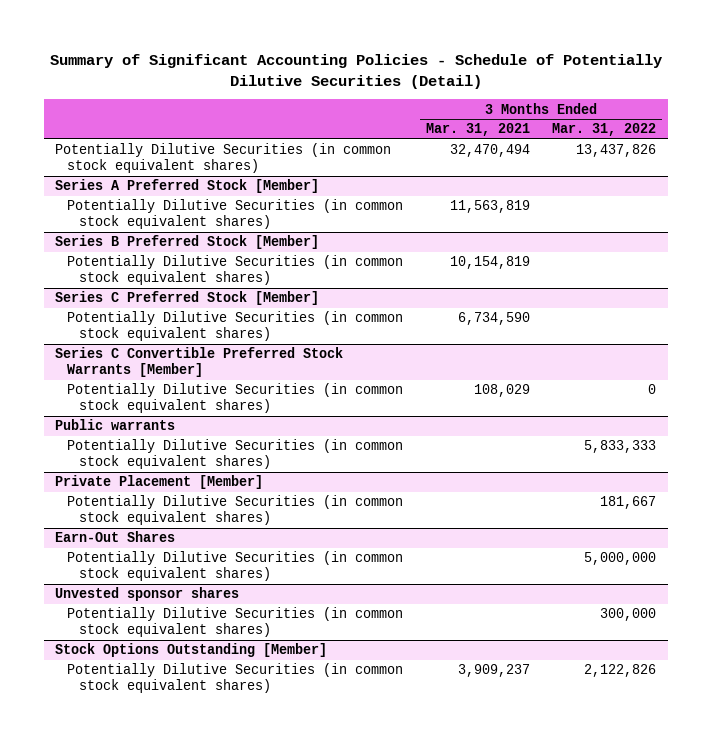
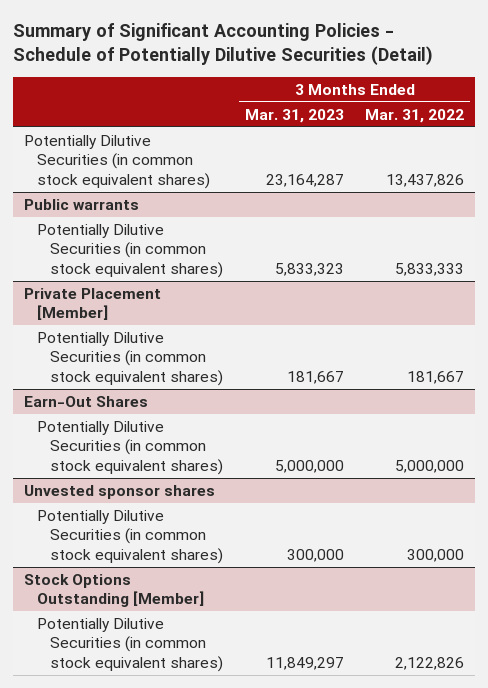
- | 3 Months Ended Mar. 31, 2021 | 3 Months Ended Mar. 31, 2022
+ | 3 Months Ended Mar. 31, 2023 | 3 Months Ended Mar. 31, 2022
- Series A Preferred Stock [Member]
- Potentially Dilutive Securities (in common stock equivalent shares) | 11,563,819 |
- Series B Preferred Stock [Member]
- Potentially Dilutive Securities (in common stock equivalent shares) | 10,154,819 |
- Series C Preferred Stock [Member]
- Potentially Dilutive Securities (in common stock equivalent shares) | 6,734,590 |
- Series C Convertible Preferred Stock Warrants [Member]
- Potentially Dilutive Securities (in common stock equivalent shares) | 108,029 | 0

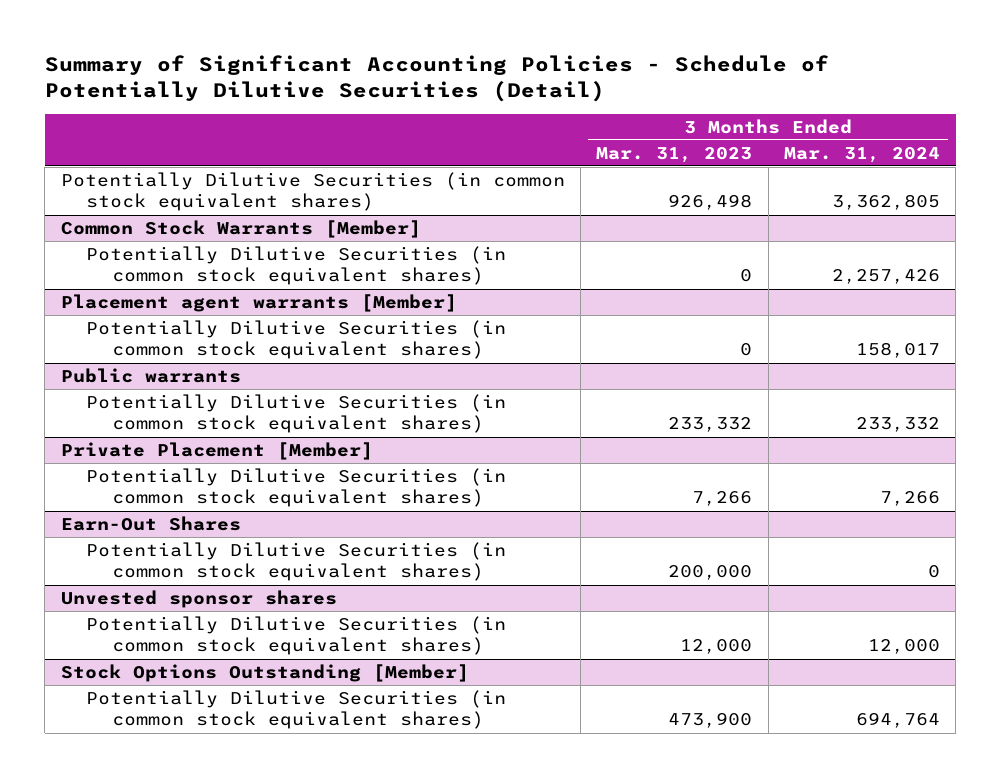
- | 3 Months Ended Mar. 31, 2023 | 3 Months Ended Mar. 31, 2022
+ | 3 Months Ended Mar. 31, 2023 | 3 Months Ended Mar. 31, 2024
- Potentially Dilutive Securities (in common stock equivalent shares) | 23,164,287 | 13,437,826
+ Potentially Dilutive Securities (in common stock equivalent shares) | 926,498 | 3,362,805
+ Common Stock Warrants [Member]
+ Potentially Dilutive Securities (in common stock equivalent shares) | 0 | 2,257,426
+ Placement agent warrants [Member]
+ Potentially Dilutive Securities (in common stock equivalent shares) | 0 | 158,017
@ Public warrants
- Potentially Dilutive Securities (in common stock equivalent shares) | 5,833,323 | 5,833,333
+ Potentially Dilutive Securities (in common stock equivalent shares) | 233,332 | 233,332
@ Private Placement [Member]
- Potentially Dilutive Securities (in common stock equivalent shares) | 181,667 | 181,667
+ Potentially Dilutive Securities (in common stock equivalent shares) | 7,266 | 7,266
@ Earn-Out Shares
- Potentially Dilutive Securities (in common stock equivalent shares) | 5,000,000 | 5,000,000
+ Potentially Dilutive Securities (in common stock equivalent shares) | 200,000 | 0
@ Unvested sponsor shares
- Potentially Dilutive Securities (in common stock equivalent shares) | 300,000 | 300,000
+ Potentially Dilutive Securities (in common stock equivalent shares) | 12,000 | 12,000
@ Stock Options Outstanding [Member]
- Potentially Dilutive Securities (in common stock equivalent shares) | 11,849,297 | 2,122,826
+ Potentially Dilutive Securities (in common stock equivalent shares) | 473,900 | 694,764

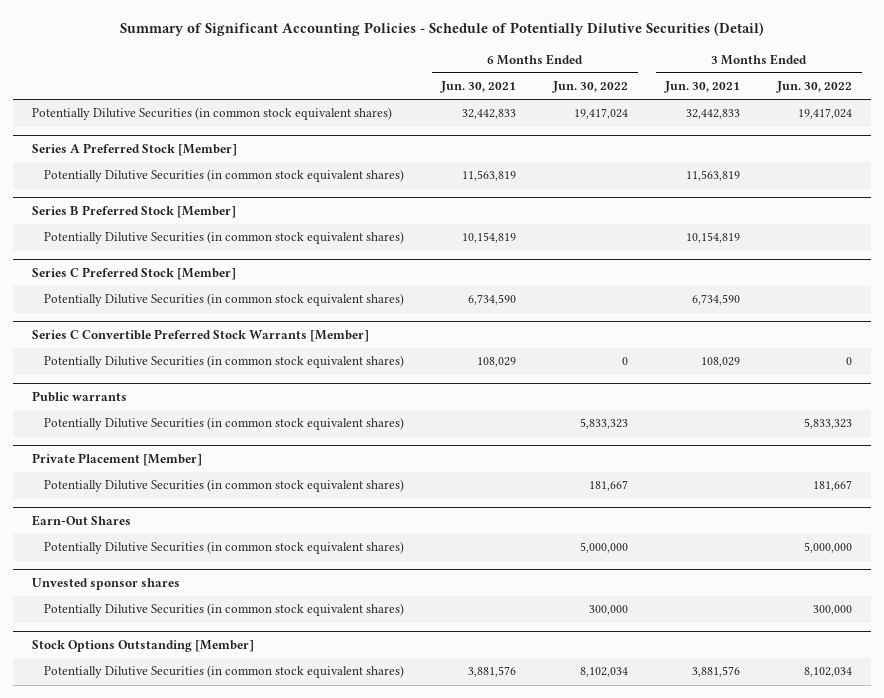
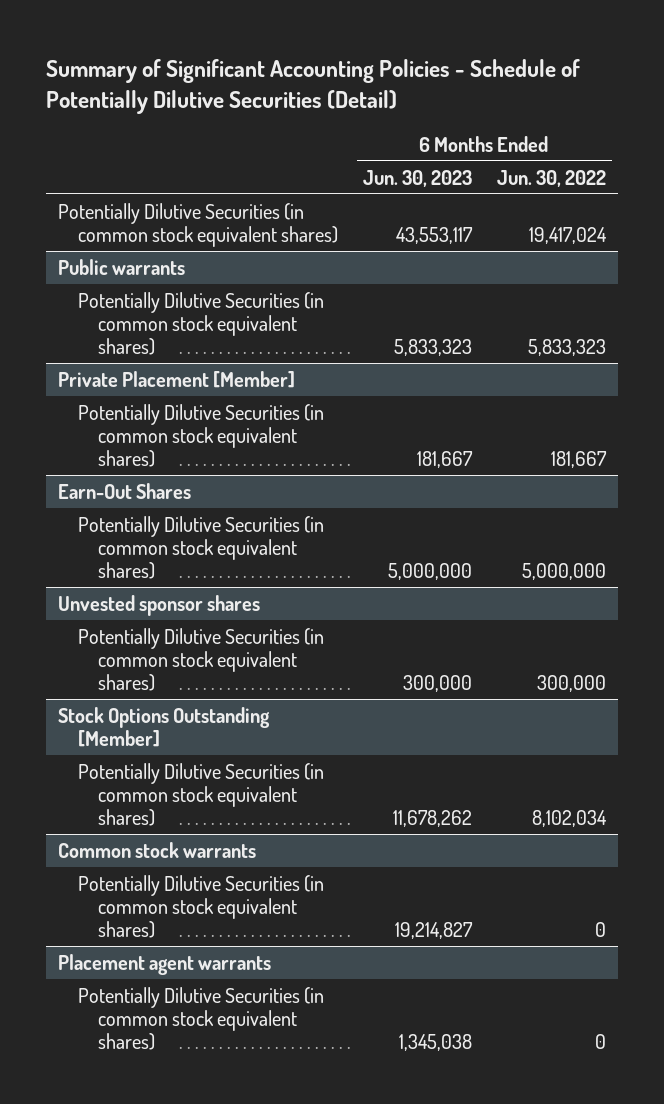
- | 6 Months Ended Jun. 30, 2021 | 6 Months Ended Jun. 30, 2022 | 3 Months Ended Jun. 30, 2021 | 3 Months Ended Jun. 30, 2022
+ | 6 Months Ended Jun. 30, 2023 | 6 Months Ended Jun. 30, 2022
- Series A Preferred Stock [Member]
- Potentially Dilutive Securities (in common stock equivalent shares) | 11,563,819 | | 11,563,819 |
- Series B Preferred Stock [Member]
- Potentially Dilutive Securities (in common stock equivalent shares) | 10,154,819 | | 10,154,819 |
- Series C Preferred Stock [Member]
- Potentially Dilutive Securities (in common stock equivalent shares) | 6,734,590 | | 6,734,590 |
- Series C Convertible Preferred Stock Warrants [Member]
- Potentially Dilutive Securities (in common stock equivalent shares) | 108,029 | 0 | 108,029 | 0
+ Common stock warrants
+ Potentially Dilutive Securities (in common stock equivalent shares) | 19,214,827 | 0
+ Placement agent warrants
+ Potentially Dilutive Securities (in common stock equivalent shares) | 1,345,038 | 0

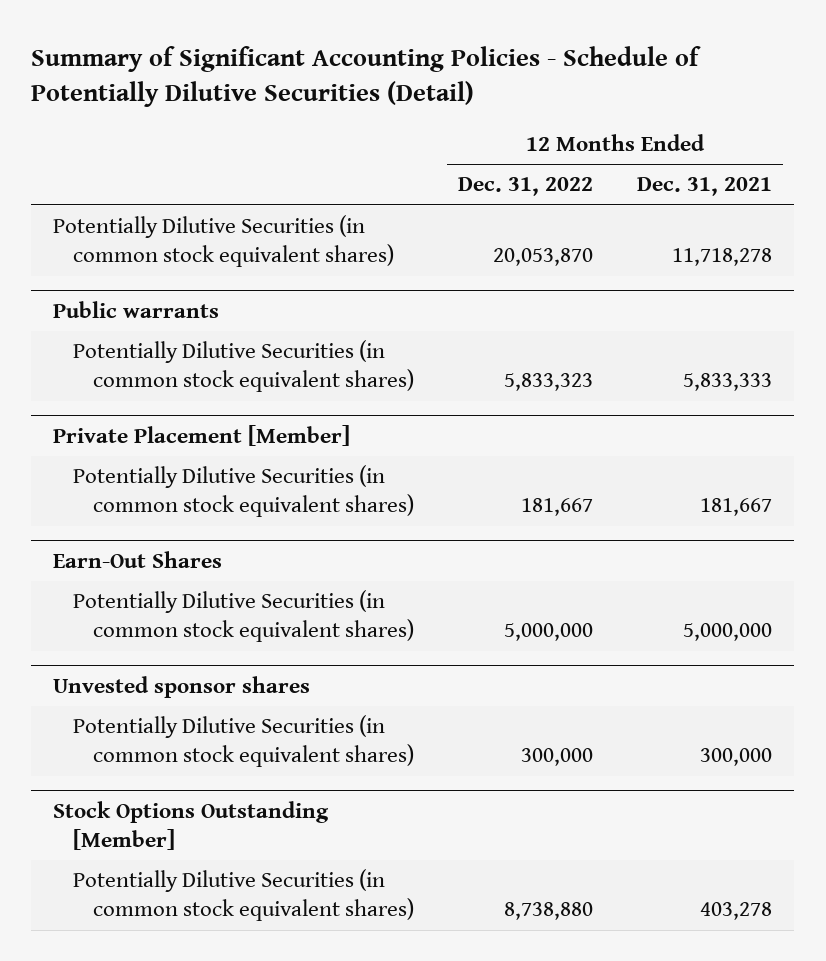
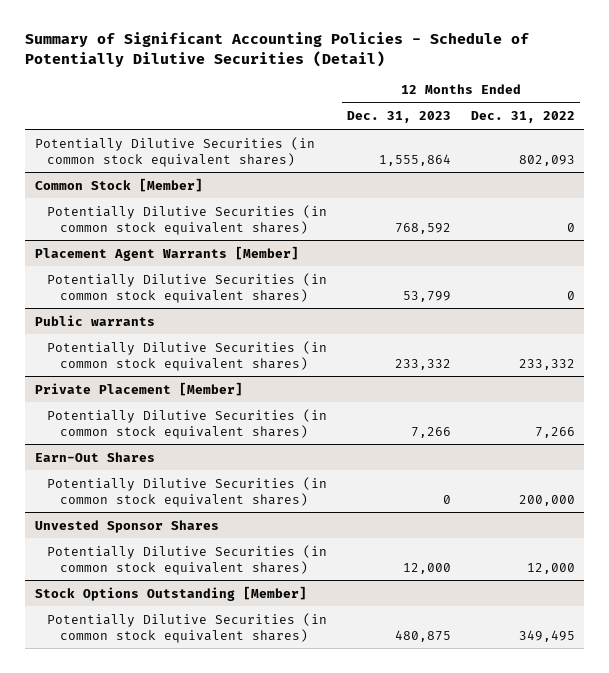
- | 12 Months Ended Dec. 31, 2022 | 12 Months Ended Dec. 31, 2021
+ | 12 Months Ended Dec. 31, 2023 | 12 Months Ended Dec. 31, 2022
- Potentially Dilutive Securities (in common stock equivalent shares) | 20,053,870 | 11,718,278
+ Potentially Dilutive Securities (in common stock equivalent shares) | 1,555,864 | 802,093
+ Common Stock [Member]
+ Potentially Dilutive Securities (in common stock equivalent shares) | 768,592 | 0
+ Placement Agent Warrants [Member]
+ Potentially Dilutive Securities (in common stock equivalent shares) | 53,799 | 0
@ Public warrants
- Potentially Dilutive Securities (in common stock equivalent shares) | 5,833,323 | 5,833,333
+ Potentially Dilutive Securities (in common stock equivalent shares) | 233,332 | 233,332
@ Private Placement [Member]
- Potentially Dilutive Securities (in common stock equivalent shares) | 181,667 | 181,667
+ Potentially Dilutive Securities (in common stock equivalent shares) | 7,266 | 7,266
@ Earn-Out Shares
- Potentially Dilutive Securities (in common stock equivalent shares) | 5,000,000 | 5,000,000
- Unvested sponsor shares
- Potentially Dilutive Securities (in common stock equivalent shares) | 300,000 | 300,000
@ Earn-Out Shares
+ Potentially Dilutive Securities (in common stock equivalent shares) | 0 | 200,000
+ Unvested Sponsor Shares
+ Potentially Dilutive Securities (in common stock equivalent shares) | 12,000 | 12,000
@ Stock Options Outstanding [Member]
- Potentially Dilutive Securities (in common stock equivalent shares) | 8,738,880 | 403,278
+ Potentially Dilutive Securities (in common stock equivalent shares) | 480,875 | 349,495

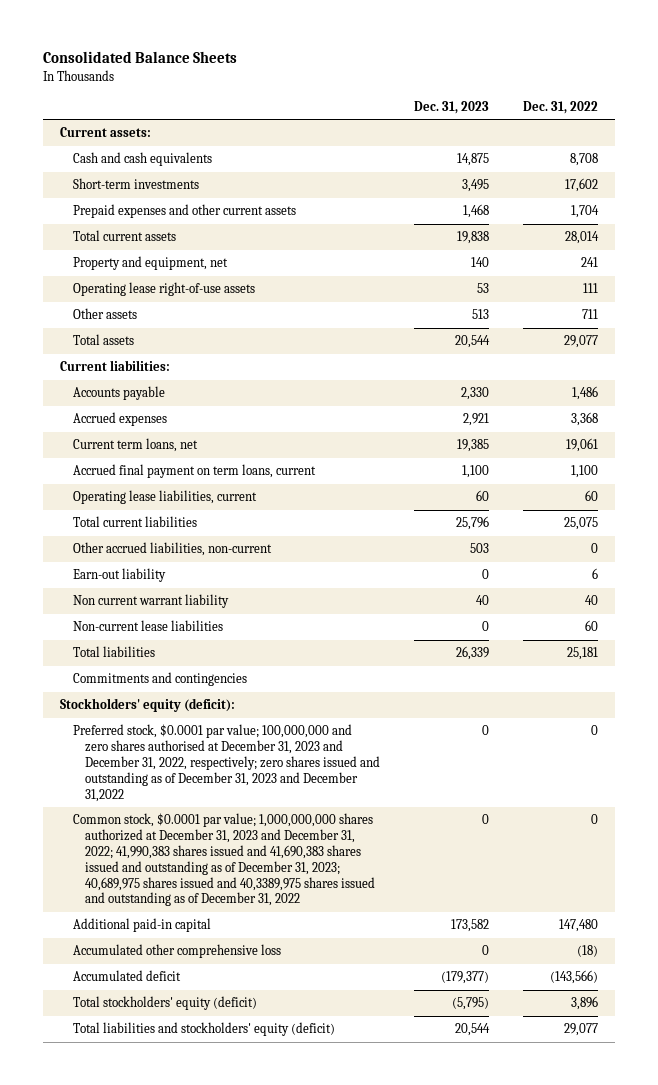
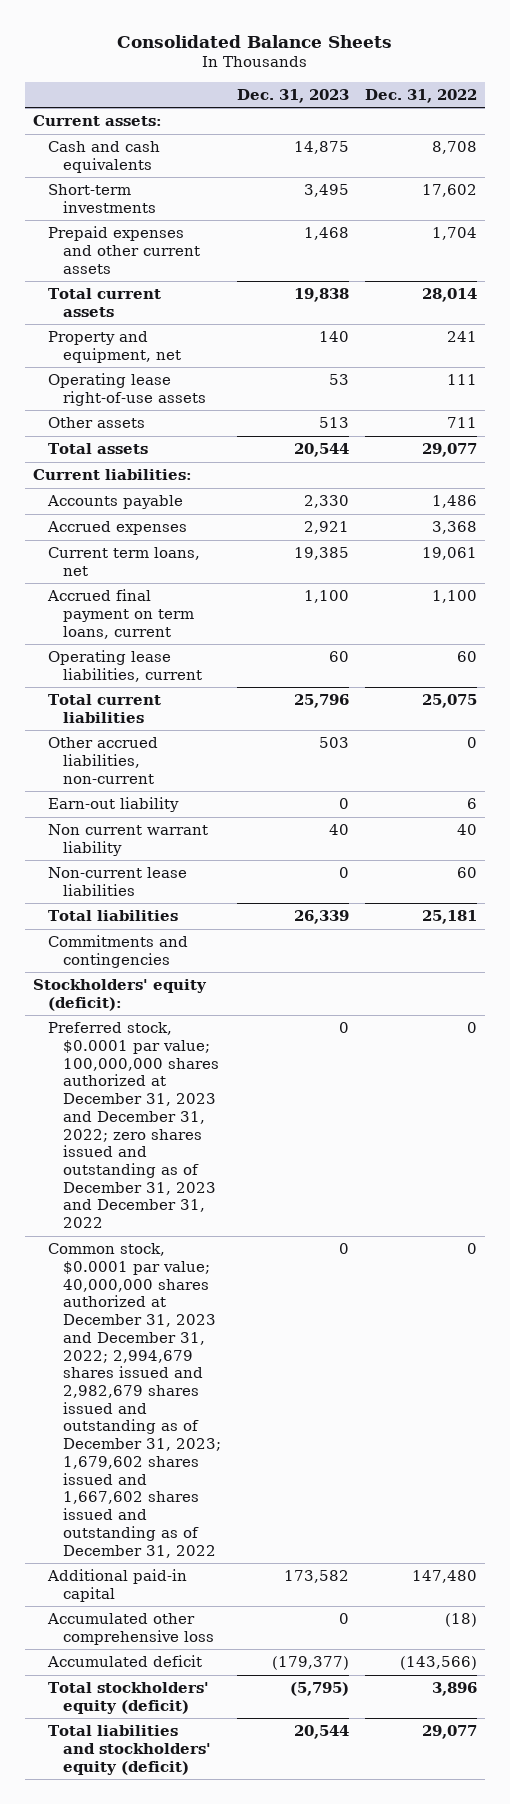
- Preferred stock, $0.0001 par value; 100,000,000 and zero shares authorised at December 31, 2023 and December 31, 2022, respectively; zero shares issued and outstanding as of December 31, 2023 and December 31,2022 | 0 | 0
- Common stock, $0.0001 par value; 1,000,000,000 shares authorized at December 31, 2023 and December 31, 2022; 41,990,383 shares issued and 41,690,383 shares issued and outstanding as of December 31, 2023; 40,689,975 shares issued and 40,3389,975 shares issued and outstanding as of December 31, 2022 | 0 | 0
+ Preferred stock, $0.0001 par value; 100,000,000 shares authorized at December 31, 2023 and December 31, 2022; zero shares issued and outstanding as of December 31, 2023 and December 31, 2022 | 0 | 0
+ Common stock, $0.0001 par value; 40,000,000 shares authorized at December 31, 2023 and December 31, 2022; 2,994,679 shares issued and 2,982,679 shares issued and outstanding as of December 31, 2023; 1,679,602 shares issued and 1,667,602 shares issued and outstanding as of December 31, 2022 | 0 | 0

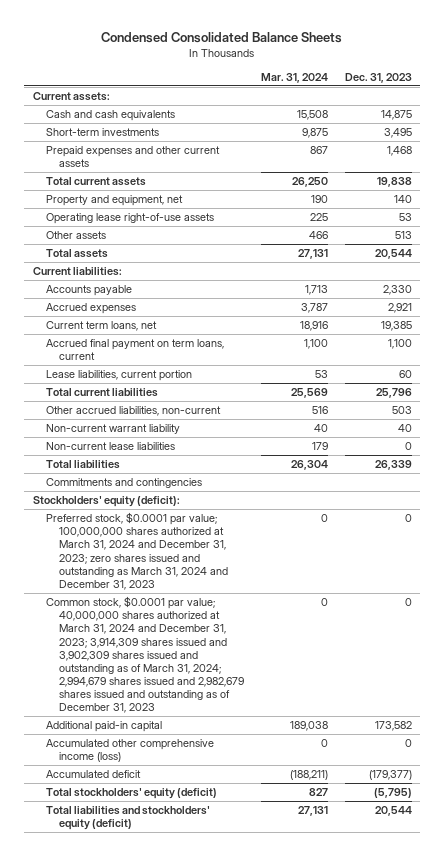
- Consolidated Balance Sheets
+ Condensed Consolidated Balance Sheets
- | Dec. 31, 2023 | Dec. 31, 2022
+ | Mar. 31, 2024 | Dec. 31, 2023
- Operating lease liabilities, current | 60 | 60
+ Lease liabilities, current portion | 53 | 60
- Earn-out liability | 0 | 6
- Non current warrant liability | 40 | 40
+ Non-current warrant liability | 40 | 40
- Preferred stock, $0.0001 par value; 100,000,000 shares authorized at December 31, 2023 and December 31, 2022; zero shares issued and outstanding as of December 31, 2023 and December 31, 2022 | 0 | 0
- Common stock, $0.0001 par value; 40,000,000 shares authorized at December 31, 2023 and December 31, 2022; 2,994,679 shares issued and 2,982,679 shares issued and outstanding as of December 31, 2023; 1,679,602 shares issued and 1,667,602 shares issued and outstanding as of December 31, 2022 | 0 | 0
+ Preferred stock, $0.0001 par value; 100,000,000 shares authorized at March 31, 2024 and December 31, 2023; zero shares issued and outstanding as March 31, 2024 and December 31, 2023 | 0 | 0
+ Common stock, $0.0001 par value; 40,000,000 shares authorized at March 31, 2024 and December 31, 2023; 3,914,309 shares issued and 3,902,309 shares issued and outstanding as of March 31, 2024; 2,994,679 shares issued and 2,982,679 shares issued and outstanding as of December 31, 2023 | 0 | 0
- Accumulated other comprehensive loss | 0 | (18)
+ Accumulated other comprehensive income (loss) | 0 | 0

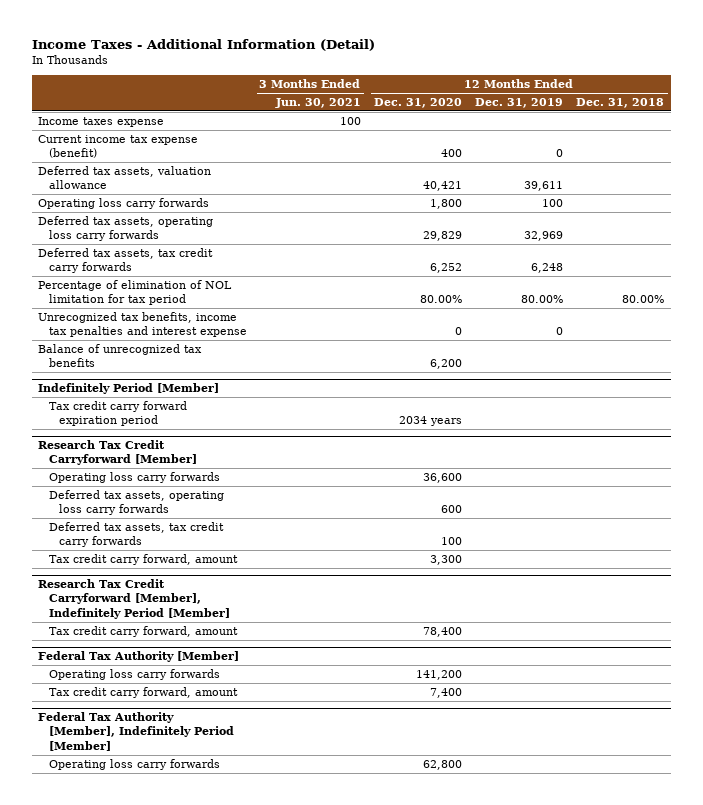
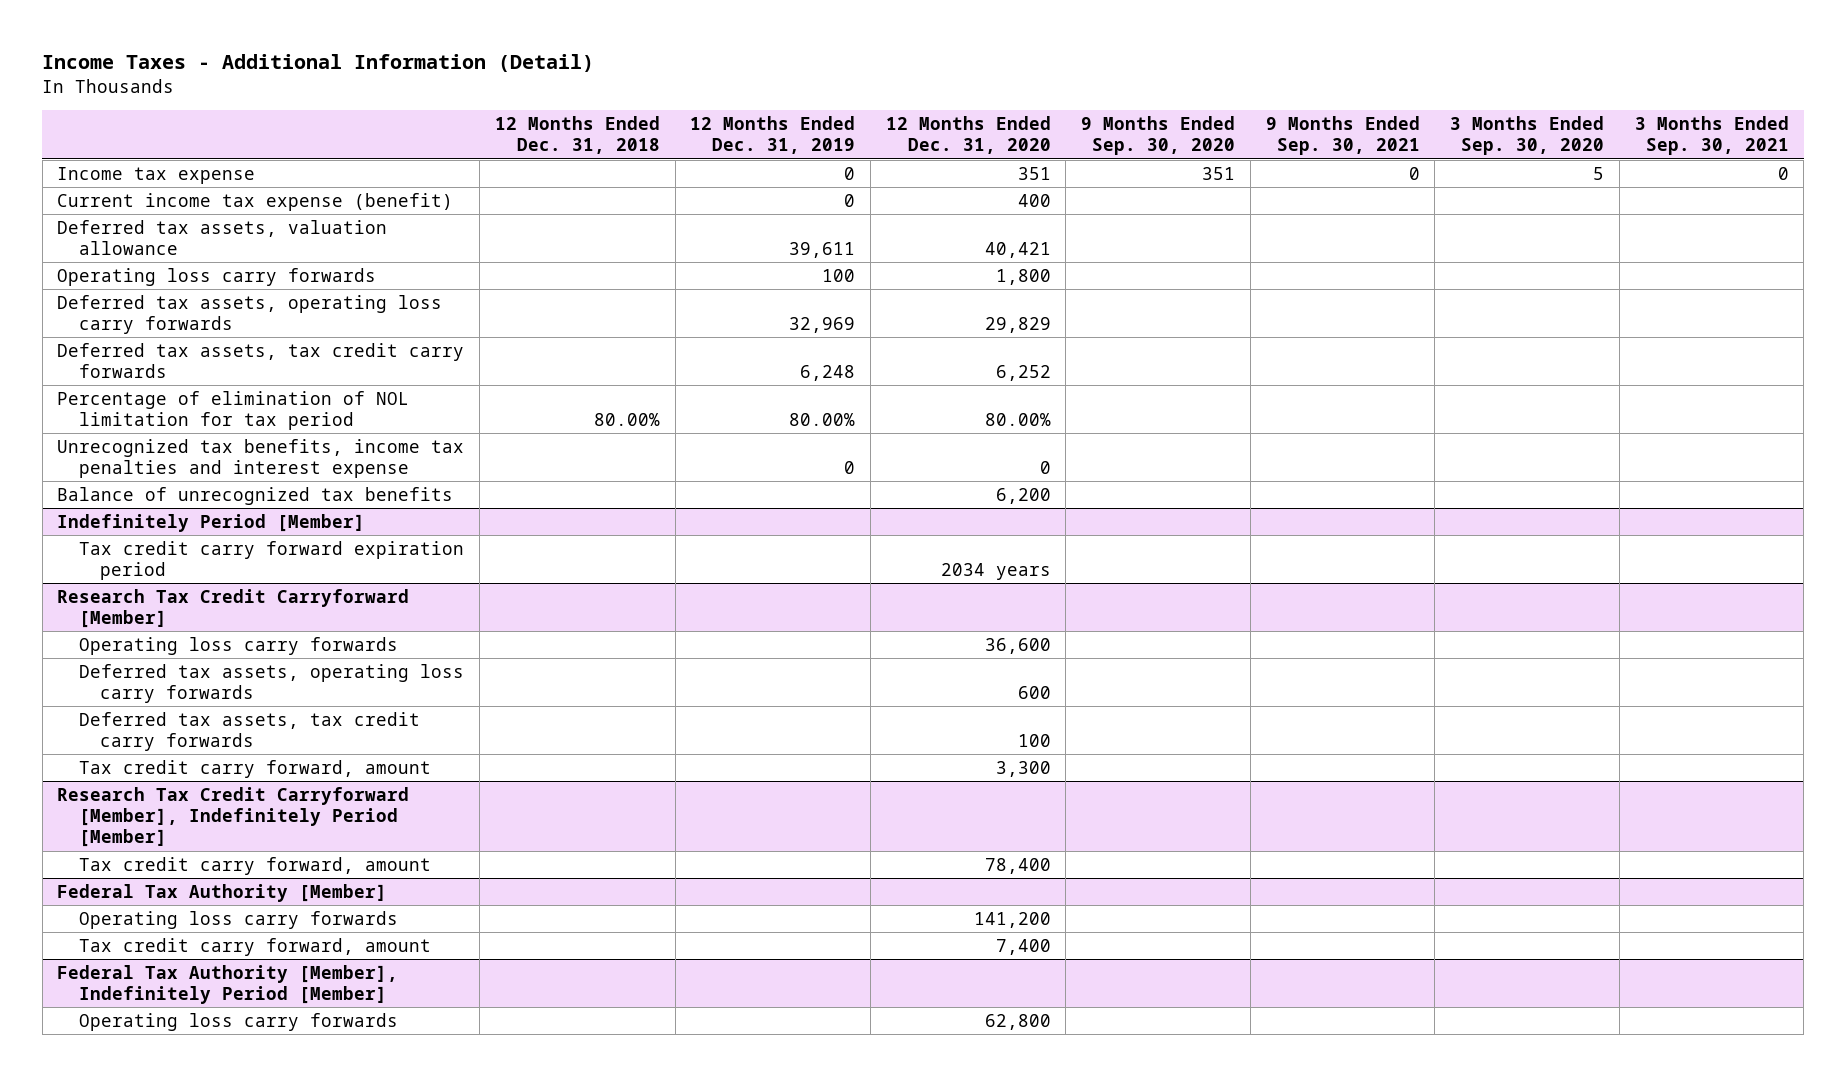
- | 3 Months Ended Jun. 30, 2021 | 12 Months Ended Dec. 31, 2020 | 12 Months Ended Dec. 31, 2019 | 12 Months Ended Dec. 31, 2018
+ | 12 Months Ended Dec. 31, 2018 | 12 Months Ended Dec. 31, 2019 | 12 Months Ended Dec. 31, 2020 | 9 Months Ended Sep. 30, 2020 | 9 Months Ended Sep. 30, 2021 | 3 Months Ended Sep. 30, 2020 | 3 Months Ended Sep. 30, 2021
- Income taxes expense | 100 | | |
+ Income tax expense | | 0 | 351 | 351 | 0 | 5 | 0

